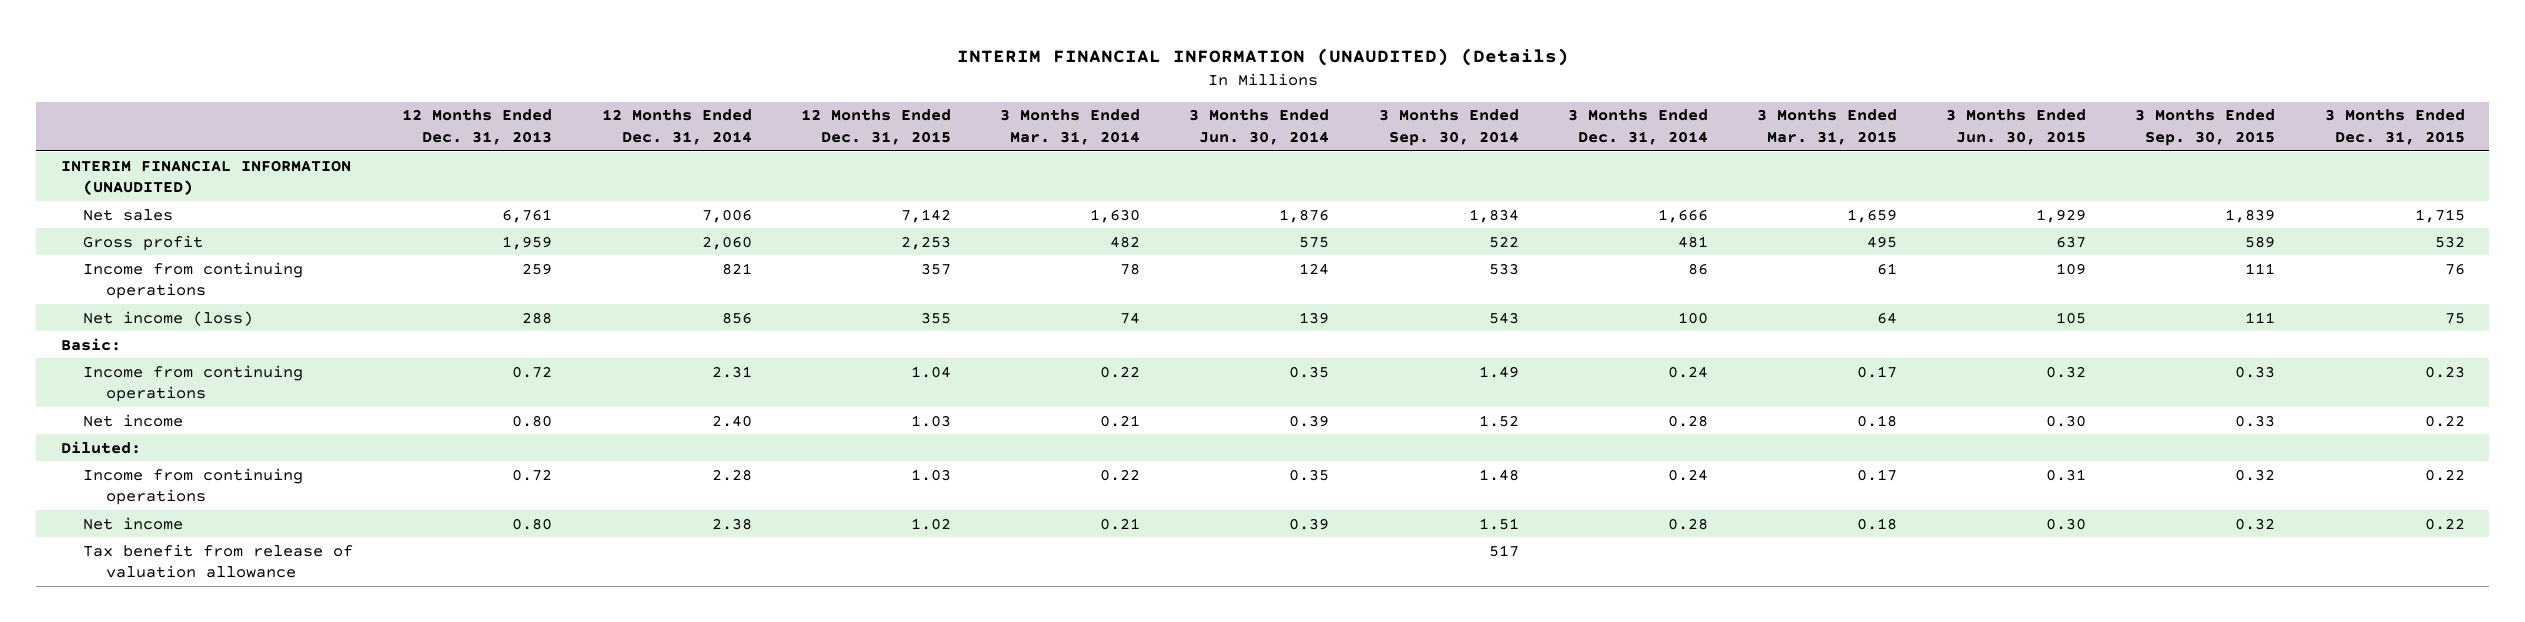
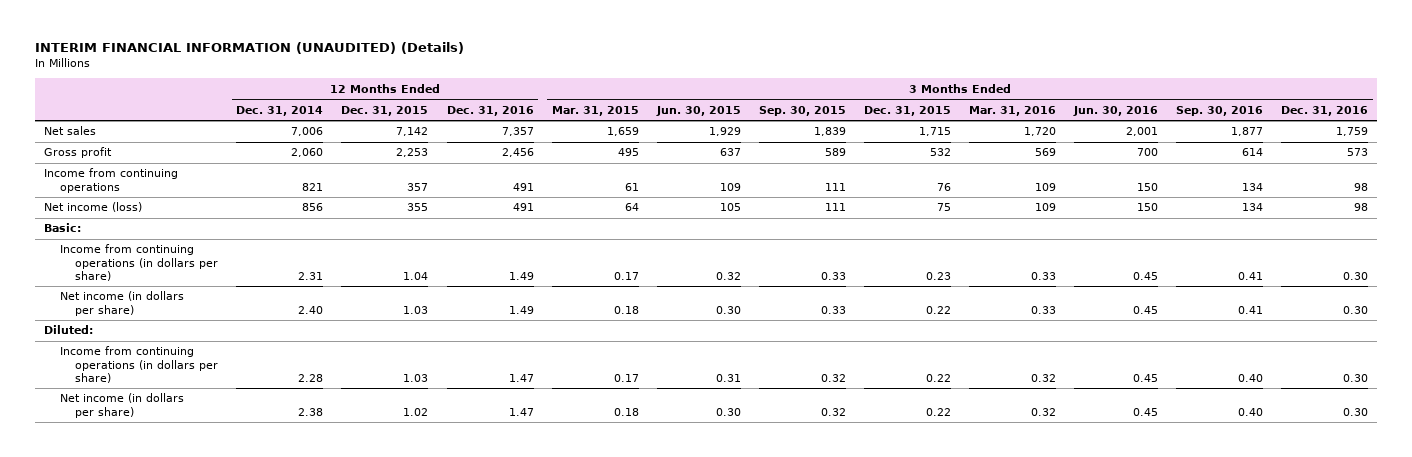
- | 12 Months Ended Dec. 31, 2013 | 12 Months Ended Dec. 31, 2014 | 12 Months Ended Dec. 31, 2015 | 3 Months Ended Mar. 31, 2014 | 3 Months Ended Jun. 30, 2014 | 3 Months Ended Sep. 30, 2014 | 3 Months Ended Dec. 31, 2014 | 3 Months Ended Mar. 31, 2015 | 3 Months Ended Jun. 30, 2015 | 3 Months Ended Sep. 30, 2015 | 3 Months Ended Dec. 31, 2015
+ | 12 Months Ended Dec. 31, 2014 | 12 Months Ended Dec. 31, 2015 | 12 Months Ended Dec. 31, 2016 | 3 Months Ended Mar. 31, 2015 | 3 Months Ended Jun. 30, 2015 | 3 Months Ended Sep. 30, 2015 | 3 Months Ended Dec. 31, 2015 | 3 Months Ended Mar. 31, 2016 | 3 Months Ended Jun. 30, 2016 | 3 Months Ended Sep. 30, 2016 | 3 Months Ended Dec. 31, 2016
- INTERIM FINANCIAL INFORMATION (UNAUDITED)
- Income from continuing operations | 0.72 | 2.31 | 1.04 | 0.22 | 0.35 | 1.49 | 0.24 | 0.17 | 0.32 | 0.33 | 0.23
- Net income | 0.80 | 2.40 | 1.03 | 0.21 | 0.39 | 1.52 | 0.28 | 0.18 | 0.30 | 0.33 | 0.22
+ Income from continuing operations (in dollars per share) | 2.31 | 1.04 | 1.49 | 0.17 | 0.32 | 0.33 | 0.23 | 0.33 | 0.45 | 0.41 | 0.30
+ Net income (in dollars per share) | 2.40 | 1.03 | 1.49 | 0.18 | 0.30 | 0.33 | 0.22 | 0.33 | 0.45 | 0.41 | 0.30
- Income from continuing operations | 0.72 | 2.28 | 1.03 | 0.22 | 0.35 | 1.48 | 0.24 | 0.17 | 0.31 | 0.32 | 0.22
- Net income | 0.80 | 2.38 | 1.02 | 0.21 | 0.39 | 1.51 | 0.28 | 0.18 | 0.30 | 0.32 | 0.22
- Tax benefit from release of valuation allowance | | | | | | 517 | | | | |
+ Income from continuing operations (in dollars per share) | 2.28 | 1.03 | 1.47 | 0.17 | 0.31 | 0.32 | 0.22 | 0.32 | 0.45 | 0.40 | 0.30
+ Net income (in dollars per share) | 2.38 | 1.02 | 1.47 | 0.18 | 0.30 | 0.32 | 0.22 | 0.32 | 0.45 | 0.40 | 0.30

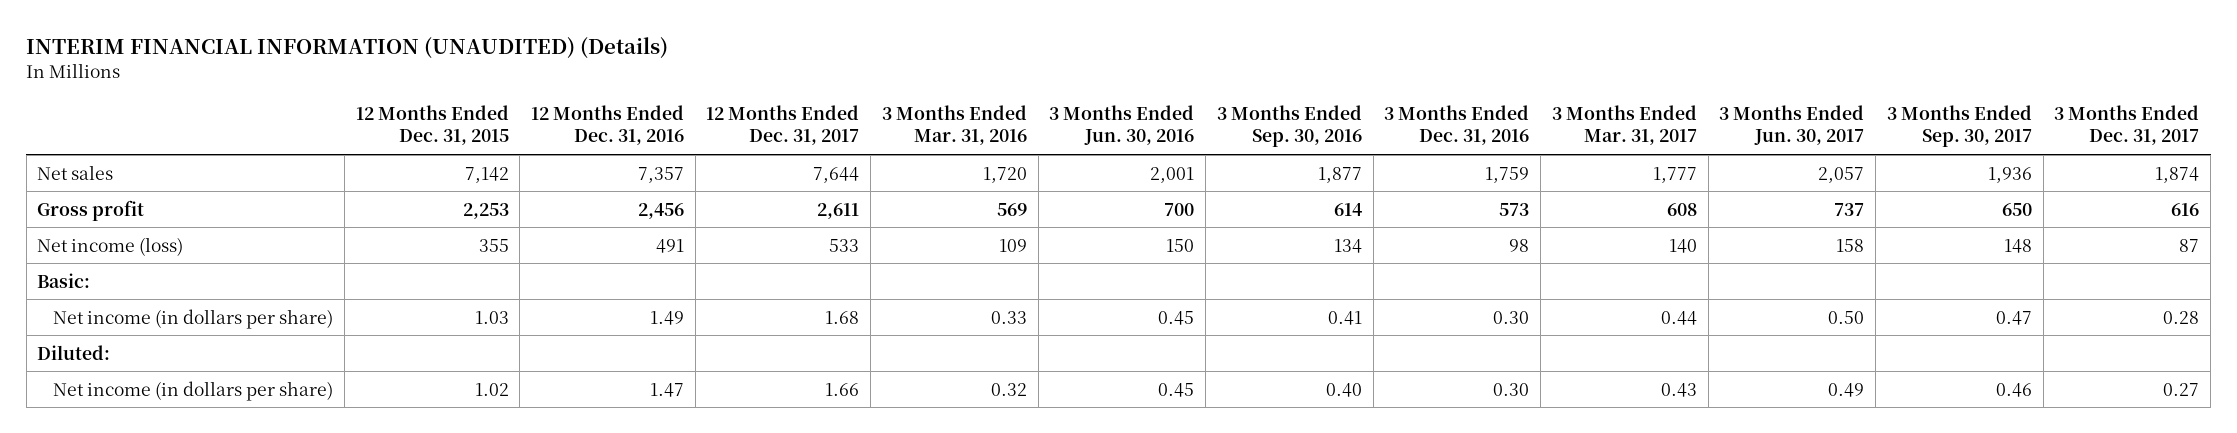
- | 12 Months Ended Dec. 31, 2014 | 12 Months Ended Dec. 31, 2015 | 12 Months Ended Dec. 31, 2016 | 3 Months Ended Mar. 31, 2015 | 3 Months Ended Jun. 30, 2015 | 3 Months Ended Sep. 30, 2015 | 3 Months Ended Dec. 31, 2015 | 3 Months Ended Mar. 31, 2016 | 3 Months Ended Jun. 30, 2016 | 3 Months Ended Sep. 30, 2016 | 3 Months Ended Dec. 31, 2016
+ | 12 Months Ended Dec. 31, 2015 | 12 Months Ended Dec. 31, 2016 | 12 Months Ended Dec. 31, 2017 | 3 Months Ended Mar. 31, 2016 | 3 Months Ended Jun. 30, 2016 | 3 Months Ended Sep. 30, 2016 | 3 Months Ended Dec. 31, 2016 | 3 Months Ended Mar. 31, 2017 | 3 Months Ended Jun. 30, 2017 | 3 Months Ended Sep. 30, 2017 | 3 Months Ended Dec. 31, 2017
- Income from continuing operations | 821 | 357 | 491 | 61 | 109 | 111 | 76 | 109 | 150 | 134 | 98
- Income from continuing operations (in dollars per share) | 2.31 | 1.04 | 1.49 | 0.17 | 0.32 | 0.33 | 0.23 | 0.33 | 0.45 | 0.41 | 0.30
- Income from continuing operations (in dollars per share) | 2.28 | 1.03 | 1.47 | 0.17 | 0.31 | 0.32 | 0.22 | 0.32 | 0.45 | 0.40 | 0.30

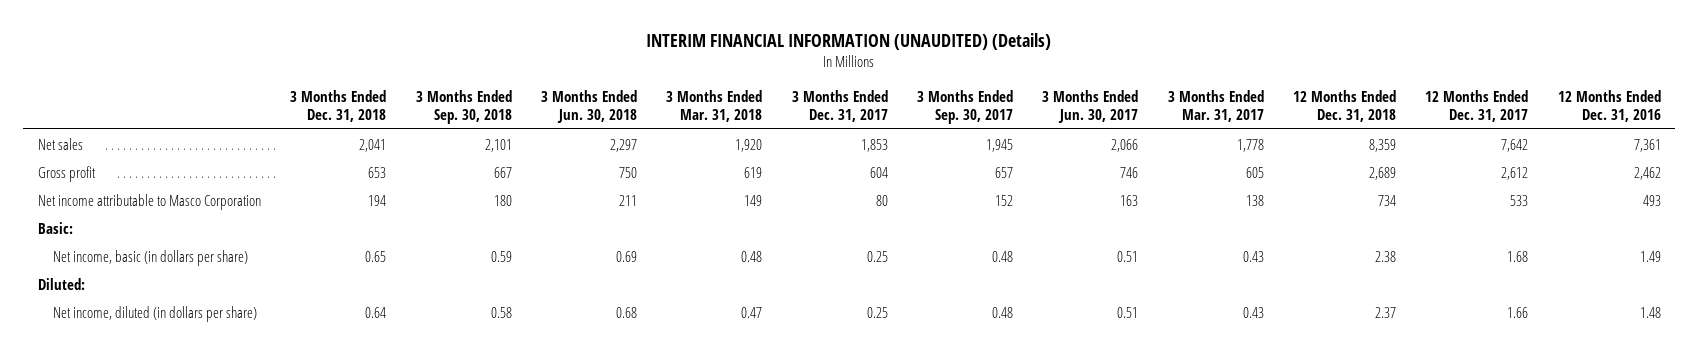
- | 12 Months Ended Dec. 31, 2015 | 12 Months Ended Dec. 31, 2016 | 12 Months Ended Dec. 31, 2017 | 3 Months Ended Mar. 31, 2016 | 3 Months Ended Jun. 30, 2016 | 3 Months Ended Sep. 30, 2016 | 3 Months Ended Dec. 31, 2016 | 3 Months Ended Mar. 31, 2017 | 3 Months Ended Jun. 30, 2017 | 3 Months Ended Sep. 30, 2017 | 3 Months Ended Dec. 31, 2017
+ | 3 Months Ended Dec. 31, 2018 | 3 Months Ended Sep. 30, 2018 | 3 Months Ended Jun. 30, 2018 | 3 Months Ended Mar. 31, 2018 | 3 Months Ended Dec. 31, 2017 | 3 Months Ended Sep. 30, 2017 | 3 Months Ended Jun. 30, 2017 | 3 Months Ended Mar. 31, 2017 | 12 Months Ended Dec. 31, 2018 | 12 Months Ended Dec. 31, 2017 | 12 Months Ended Dec. 31, 2016
- Net sales | 7,142 | 7,357 | 7,644 | 1,720 | 2,001 | 1,877 | 1,759 | 1,777 | 2,057 | 1,936 | 1,874
- Gross profit | 2,253 | 2,456 | 2,611 | 569 | 700 | 614 | 573 | 608 | 737 | 650 | 616
- Net income (loss) | 355 | 491 | 533 | 109 | 150 | 134 | 98 | 140 | 158 | 148 | 87
+ Net sales | 2,041 | 2,101 | 2,297 | 1,920 | 1,853 | 1,945 | 2,066 | 1,778 | 8,359 | 7,642 | 7,361
+ Gross profit | 653 | 667 | 750 | 619 | 604 | 657 | 746 | 605 | 2,689 | 2,612 | 2,462
+ Net income attributable to Masco Corporation | 194 | 180 | 211 | 149 | 80 | 152 | 163 | 138 | 734 | 533 | 493
- Net income (in dollars per share) | 1.03 | 1.49 | 1.68 | 0.33 | 0.45 | 0.41 | 0.30 | 0.44 | 0.50 | 0.47 | 0.28
+ Net income, basic (in dollars per share) | 0.65 | 0.59 | 0.69 | 0.48 | 0.25 | 0.48 | 0.51 | 0.43 | 2.38 | 1.68 | 1.49
- Net income (in dollars per share) | 1.02 | 1.47 | 1.66 | 0.32 | 0.45 | 0.40 | 0.30 | 0.43 | 0.49 | 0.46 | 0.27
+ Net income, diluted (in dollars per share) | 0.64 | 0.58 | 0.68 | 0.47 | 0.25 | 0.48 | 0.51 | 0.43 | 2.37 | 1.66 | 1.48

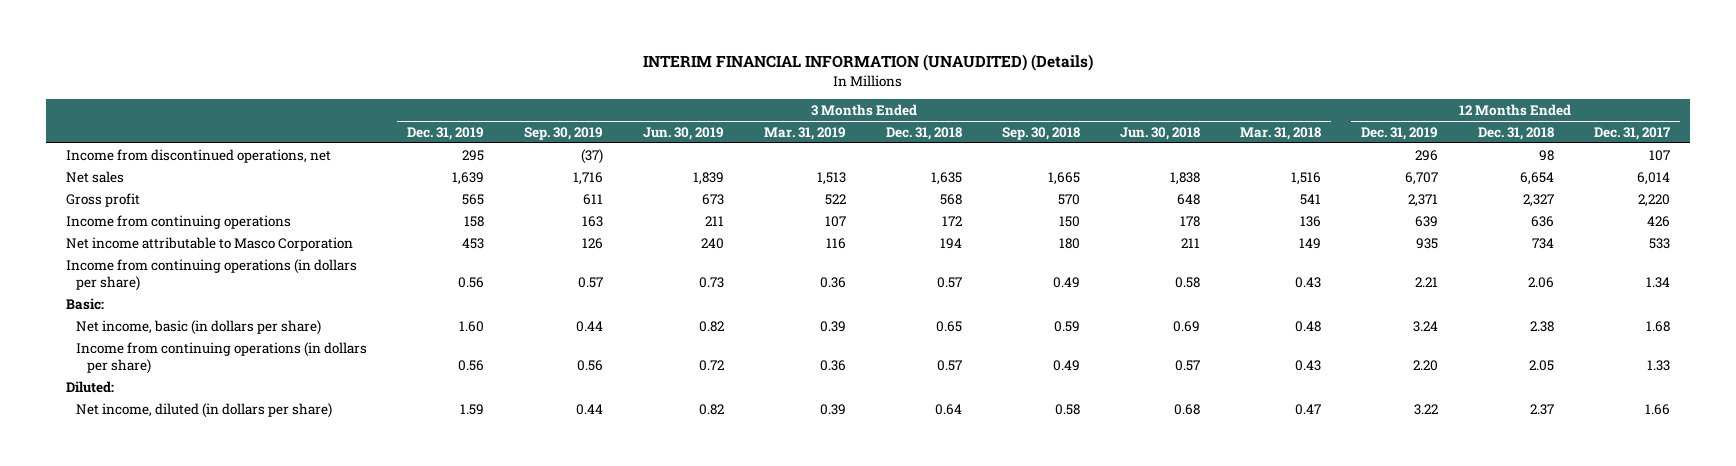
- | 3 Months Ended Dec. 31, 2018 | 3 Months Ended Sep. 30, 2018 | 3 Months Ended Jun. 30, 2018 | 3 Months Ended Mar. 31, 2018 | 3 Months Ended Dec. 31, 2017 | 3 Months Ended Sep. 30, 2017 | 3 Months Ended Jun. 30, 2017 | 3 Months Ended Mar. 31, 2017 | 12 Months Ended Dec. 31, 2018 | 12 Months Ended Dec. 31, 2017 | 12 Months Ended Dec. 31, 2016
+ | 3 Months Ended Dec. 31, 2019 | 3 Months Ended Sep. 30, 2019 | 3 Months Ended Jun. 30, 2019 | 3 Months Ended Mar. 31, 2019 | 3 Months Ended Dec. 31, 2018 | 3 Months Ended Sep. 30, 2018 | 3 Months Ended Jun. 30, 2018 | 3 Months Ended Mar. 31, 2018 | 12 Months Ended Dec. 31, 2019 | 12 Months Ended Dec. 31, 2018 | 12 Months Ended Dec. 31, 2017
- Net sales | 2,041 | 2,101 | 2,297 | 1,920 | 1,853 | 1,945 | 2,066 | 1,778 | 8,359 | 7,642 | 7,361
- Gross profit | 653 | 667 | 750 | 619 | 604 | 657 | 746 | 605 | 2,689 | 2,612 | 2,462
+ Income from discontinued operations, net | 295 | (37) | | | | | | | 296 | 98 | 107
+ Net sales | 1,639 | 1,716 | 1,839 | 1,513 | 1,635 | 1,665 | 1,838 | 1,516 | 6,707 | 6,654 | 6,014
+ Gross profit | 565 | 611 | 673 | 522 | 568 | 570 | 648 | 541 | 2,371 | 2,327 | 2,220
+ Income from continuing operations | 158 | 163 | 211 | 107 | 172 | 150 | 178 | 136 | 639 | 636 | 426
+ Income from continuing operations (in dollars per share) | 0.56 | 0.57 | 0.73 | 0.36 | 0.57 | 0.49 | 0.58 | 0.43 | 2.21 | 2.06 | 1.34
+ Income from continuing operations (in dollars per share) | 0.56 | 0.56 | 0.72 | 0.36 | 0.57 | 0.49 | 0.57 | 0.43 | 2.20 | 2.05 | 1.33

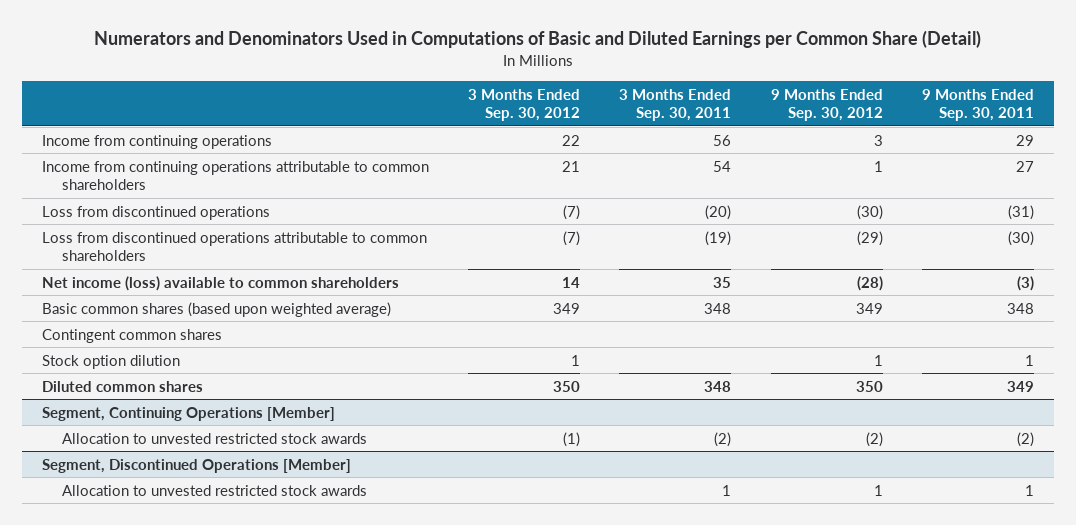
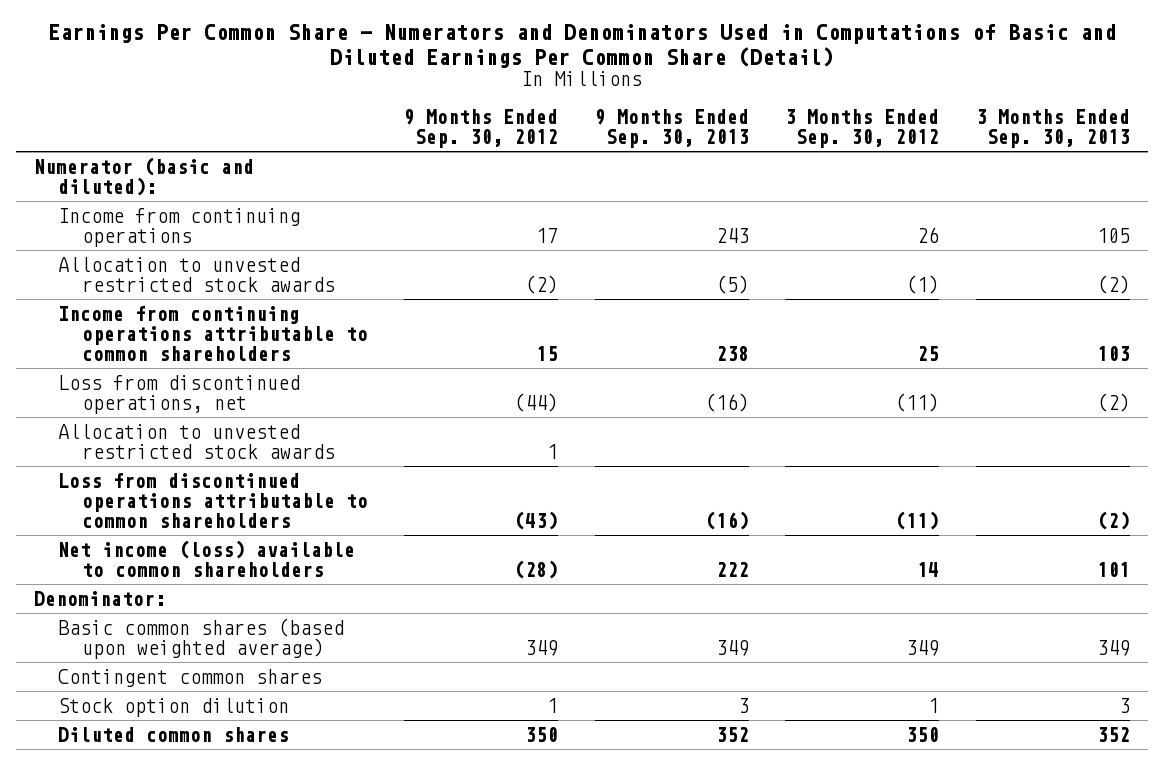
- Numerators and Denominators Used in Computations of Basic and Diluted Earnings per Common Share (Detail)
+ Earnings Per Common Share - Numerators and Denominators Used in Computations of Basic and Diluted Earnings Per Common Share (Detail)
- | 3 Months Ended Sep. 30, 2012 | 3 Months Ended Sep. 30, 2011 | 9 Months Ended Sep. 30, 2012 | 9 Months Ended Sep. 30, 2011
+ | 9 Months Ended Sep. 30, 2012 | 9 Months Ended Sep. 30, 2013 | 3 Months Ended Sep. 30, 2012 | 3 Months Ended Sep. 30, 2013
- Income from continuing operations | 22 | 56 | 3 | 29
- Income from continuing operations attributable to common shareholders | 21 | 54 | 1 | 27
- Loss from discontinued operations | (7) | (20) | (30) | (31)
- Loss from discontinued operations attributable to common shareholders | (7) | (19) | (29) | (30)
+ Numerator (basic and diluted):
+ Income from continuing operations | 17 | 243 | 26 | 105
+ Allocation to unvested restricted stock awards | (2) | (5) | (1) | (2)
+ Income from continuing operations attributable to common shareholders | 15 | 238 | 25 | 103
+ Loss from discontinued operations, net | (44) | (16) | (11) | (2)
+ Allocation to unvested restricted stock awards | 1 | | |
+ Loss from discontinued operations attributable to common shareholders | (43) | (16) | (11) | (2)
+ Denominator:
- Segment, Continuing Operations [Member]
- Allocation to unvested restricted stock awards | (1) | (2) | (2) | (2)
- Segment, Discontinued Operations [Member]
- Allocation to unvested restricted stock awards | | 1 | 1 | 1

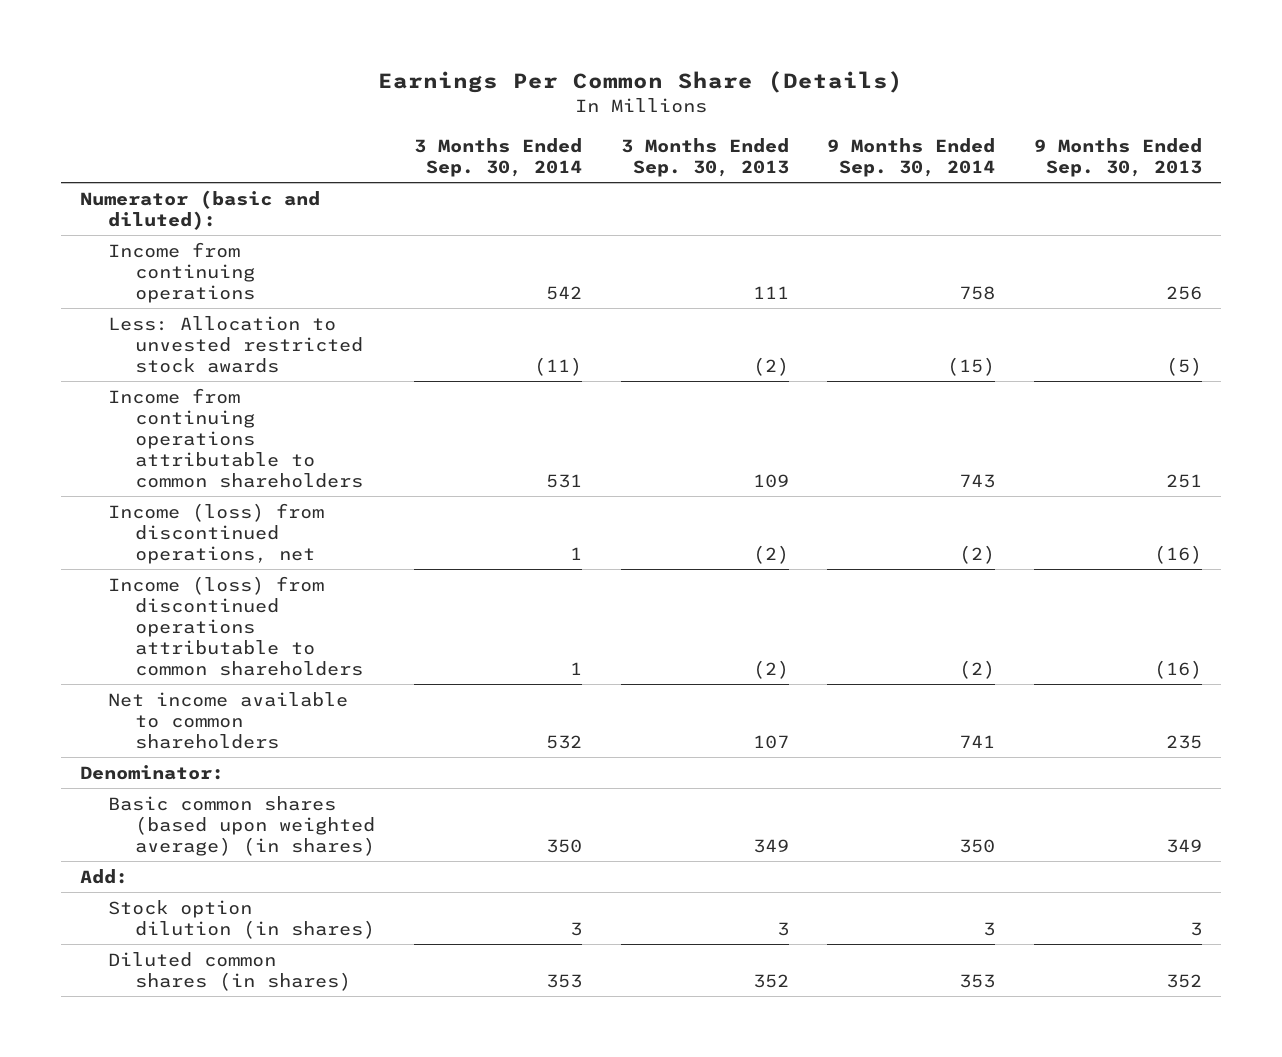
- Earnings Per Common Share - Numerators and Denominators Used in Computations of Basic and Diluted Earnings Per Common Share (Detail)
+ Earnings Per Common Share (Details)
- | 9 Months Ended Sep. 30, 2012 | 9 Months Ended Sep. 30, 2013 | 3 Months Ended Sep. 30, 2012 | 3 Months Ended Sep. 30, 2013
+ | 3 Months Ended Sep. 30, 2014 | 3 Months Ended Sep. 30, 2013 | 9 Months Ended Sep. 30, 2014 | 9 Months Ended Sep. 30, 2013
- Income from continuing operations | 17 | 243 | 26 | 105
- Allocation to unvested restricted stock awards | (2) | (5) | (1) | (2)
- Income from continuing operations attributable to common shareholders | 15 | 238 | 25 | 103
- Loss from discontinued operations, net | (44) | (16) | (11) | (2)
- Allocation to unvested restricted stock awards | 1 | | |
- Loss from discontinued operations attributable to common shareholders | (43) | (16) | (11) | (2)
- Net income (loss) available to common shareholders | (28) | 222 | 14 | 101
+ Income from continuing operations | 542 | 111 | 758 | 256
+ Less: Allocation to unvested restricted stock awards | (11) | (2) | (15) | (5)
+ Income from continuing operations attributable to common shareholders | 531 | 109 | 743 | 251
+ Income (loss) from discontinued operations, net | 1 | (2) | (2) | (16)
+ Income (loss) from discontinued operations attributable to common shareholders | 1 | (2) | (2) | (16)
+ Net income available to common shareholders | 532 | 107 | 741 | 235
- Basic common shares (based upon weighted average) | 349 | 349 | 349 | 349
- Contingent common shares
- Stock option dilution | 1 | 3 | 1 | 3
- Diluted common shares | 350 | 352 | 350 | 352
+ Basic common shares (based upon weighted average) (in shares) | 350 | 349 | 350 | 349
+ Add:
+ Stock option dilution (in shares) | 3 | 3 | 3 | 3
+ Diluted common shares (in shares) | 353 | 352 | 353 | 352

